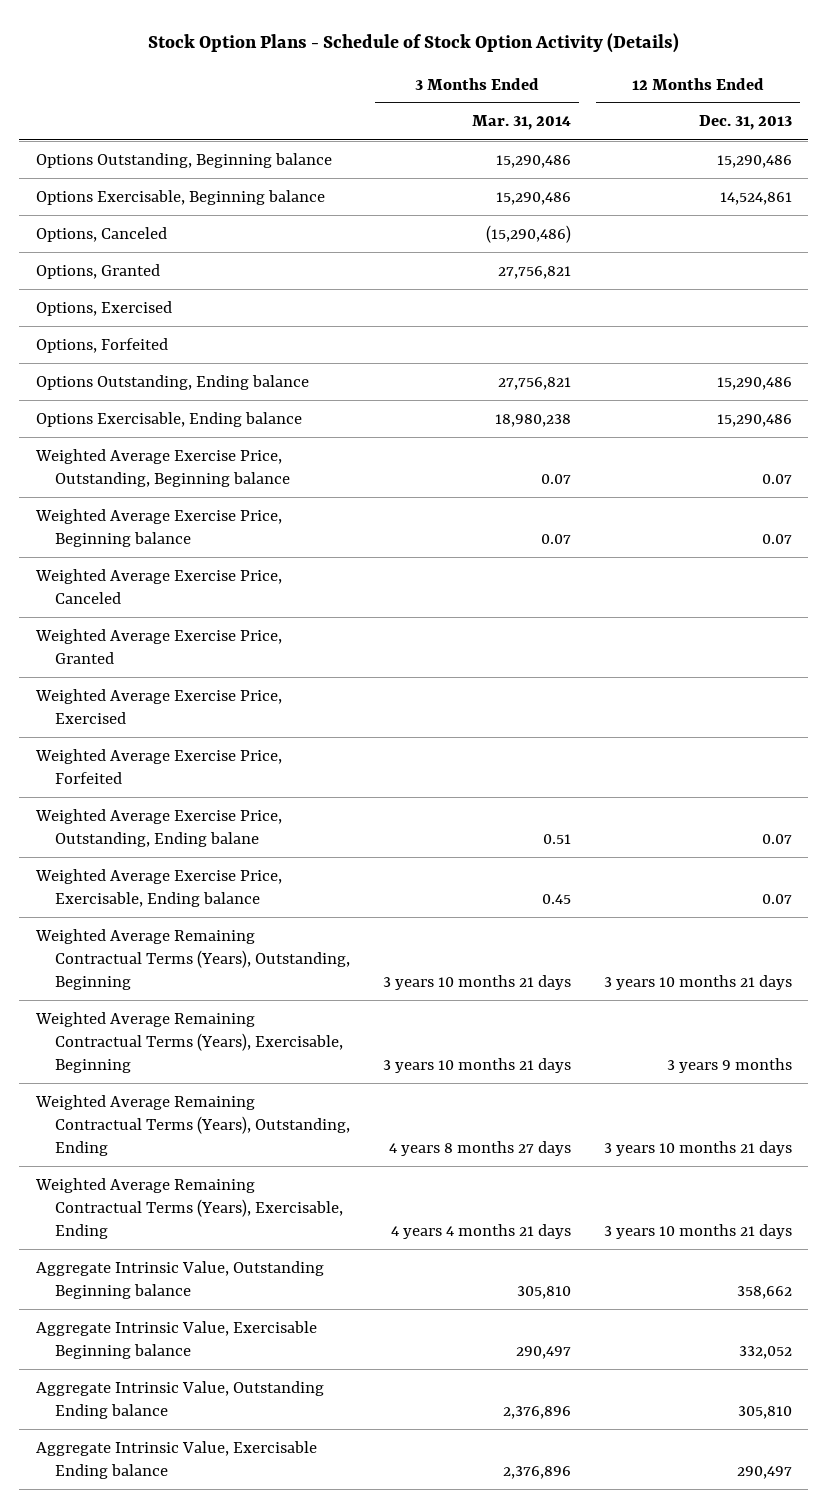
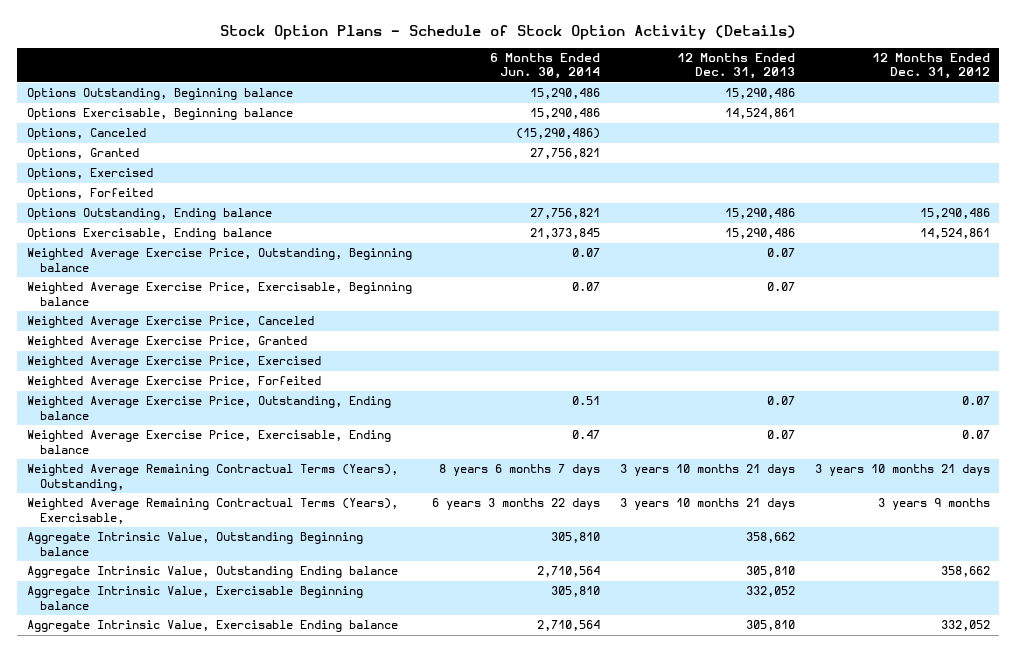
- | 3 Months Ended Mar. 31, 2014 | 12 Months Ended Dec. 31, 2013
+ | 6 Months Ended Jun. 30, 2014 | 12 Months Ended Dec. 31, 2013 | 12 Months Ended Dec. 31, 2012
- Weighted Average Exercise Price, Beginning balance | 0.07 | 0.07
+ Weighted Average Exercise Price, Exercisable, Beginning balance | 0.07 | 0.07 |
- Weighted Average Exercise Price, Outstanding, Ending balane | 0.51 | 0.07
+ Weighted Average Exercise Price, Outstanding, Ending balance | 0.51 | 0.07 | 0.07
- Weighted Average Remaining Contractual Terms (Years), Outstanding, Beginning | 3 years 10 months 21 days | 3 years 10 months 21 days
- Weighted Average Remaining Contractual Terms (Years), Exercisable, Beginning | 3 years 10 months 21 days | 3 years 9 months
- Weighted Average Remaining Contractual Terms (Years), Outstanding, Ending | 4 years 8 months 27 days | 3 years 10 months 21 days
- Weighted Average Remaining Contractual Terms (Years), Exercisable, Ending | 4 years 4 months 21 days | 3 years 10 months 21 days
+ Weighted Average Remaining Contractual Terms (Years), Outstanding, | 8 years 6 months 7 days | 3 years 10 months 21 days | 3 years 10 months 21 days
+ Weighted Average Remaining Contractual Terms (Years), Exercisable, | 6 years 3 months 22 days | 3 years 10 months 21 days | 3 years 9 months
- Aggregate Intrinsic Value, Exercisable Ending balance | 2,376,896 | 290,497
moved down: Aggregate Intrinsic Value, Exercisable Beginning balance | 305,810 | 332,052 |
+ Aggregate Intrinsic Value, Exercisable Ending balance | 2,710,564 | 305,810 | 332,052

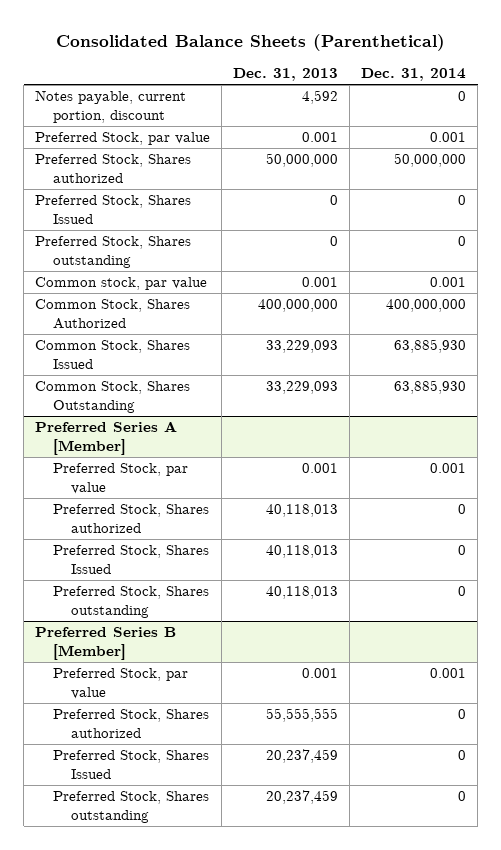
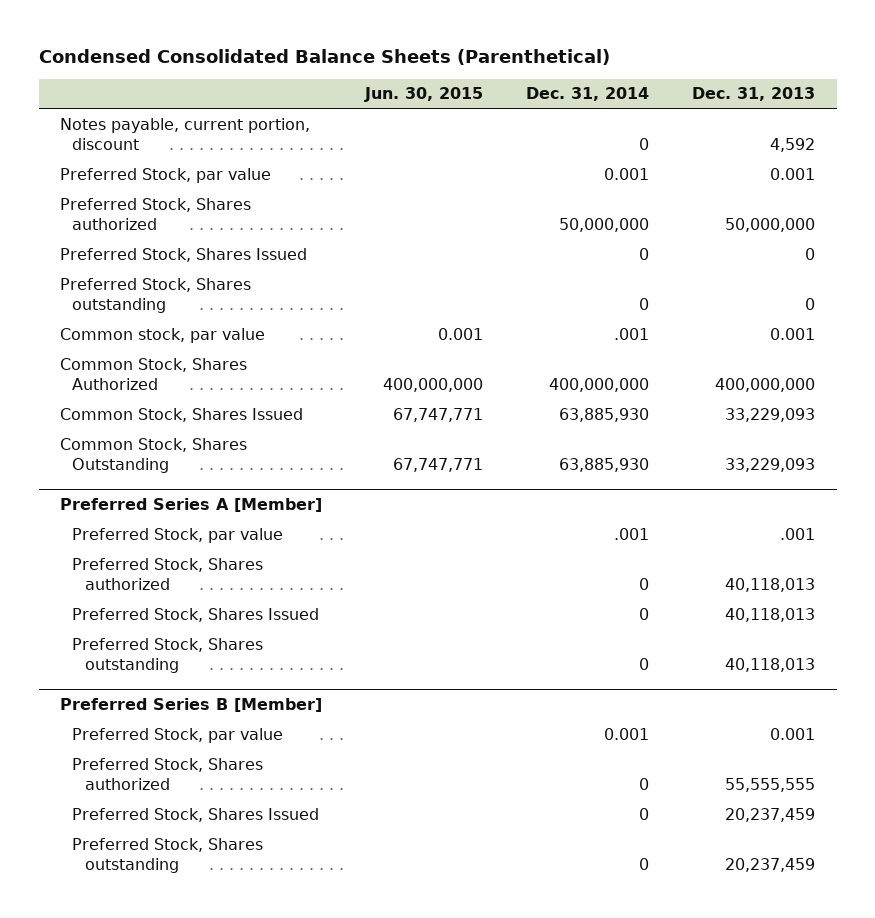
- Consolidated Balance Sheets (Parenthetical)
+ Condensed Consolidated Balance Sheets (Parenthetical)
- | Dec. 31, 2013 | Dec. 31, 2014
+ | Jun. 30, 2015 | Dec. 31, 2014 | Dec. 31, 2013
- Common stock, par value | 0.001 | 0.001
+ Common stock, par value | 0.001 | .001 | 0.001
@ Preferred Series A [Member]
- Preferred Stock, par value | 0.001 | 0.001
+ Preferred Stock, par value | | .001 | .001

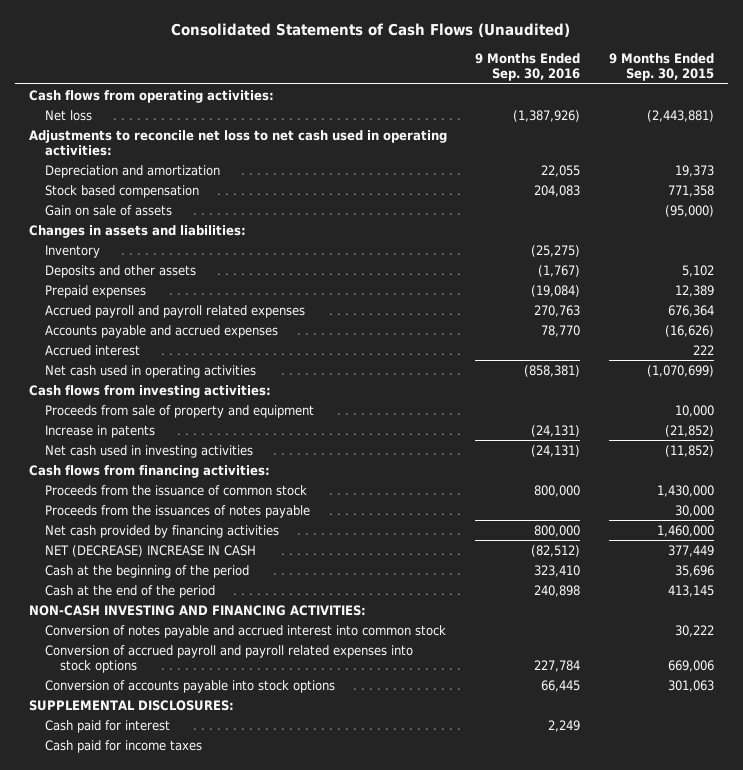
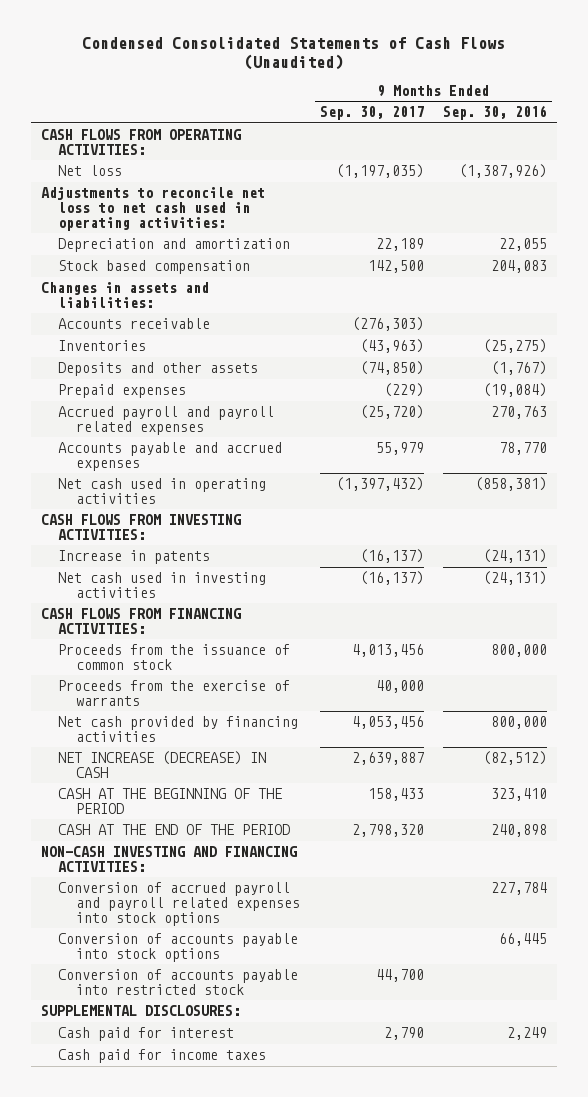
- Consolidated Statements of Cash Flows (Unaudited)
+ Condensed Consolidated Statements of Cash Flows (Unaudited)
- | 9 Months Ended Sep. 30, 2016 | 9 Months Ended Sep. 30, 2015
+ | 9 Months Ended Sep. 30, 2017 | 9 Months Ended Sep. 30, 2016
- Cash flows from operating activities:
+ CASH FLOWS FROM OPERATING ACTIVITIES:
- Gain on sale of assets | | (95,000)
- Inventory | (25,275) |
+ Accounts receivable | (276,303) |
+ Inventories | (43,963) | (25,275)
- Accrued interest | | 222
- Cash flows from investing activities:
- Proceeds from sale of property and equipment | | 10,000
+ CASH FLOWS FROM INVESTING ACTIVITIES:
- Cash flows from financing activities:
+ CASH FLOWS FROM FINANCING ACTIVITIES:
- Proceeds from the issuances of notes payable | | 30,000
+ Proceeds from the exercise of warrants | 40,000 |
- NET (DECREASE) INCREASE IN CASH | (82,512) | 377,449
- Cash at the beginning of the period | 323,410 | 35,696
- Cash at the end of the period | 240,898 | 413,145
+ NET INCREASE (DECREASE) IN CASH | 2,639,887 | (82,512)
+ CASH AT THE BEGINNING OF THE PERIOD | 158,433 | 323,410
+ CASH AT THE END OF THE PERIOD | 2,798,320 | 240,898
- Conversion of notes payable and accrued interest into common stock | | 30,222
+ Conversion of accounts payable into restricted stock | 44,700 |

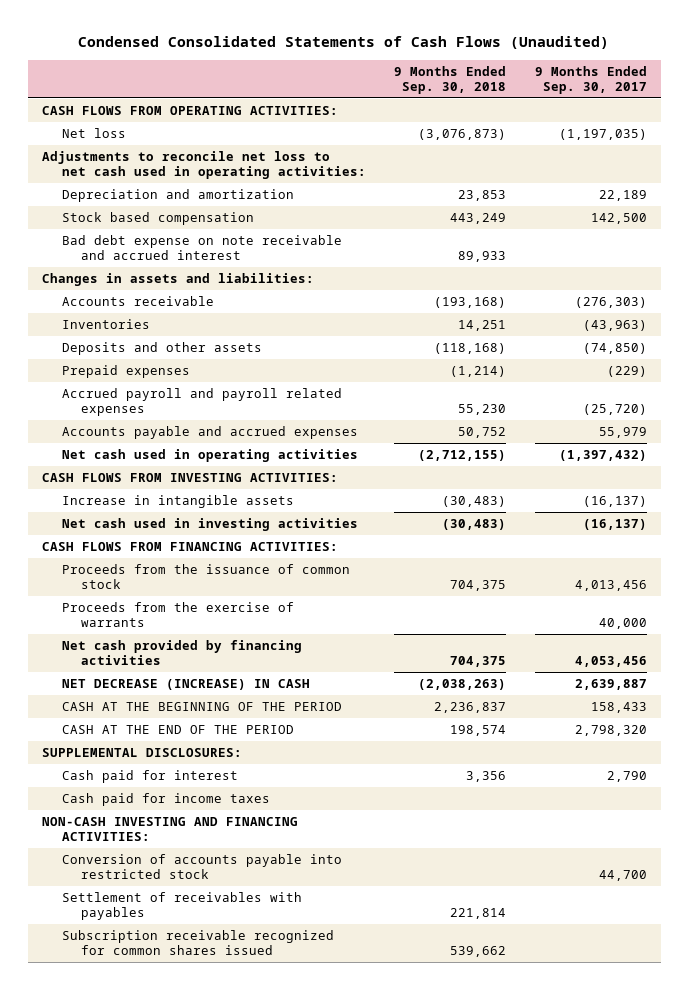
- | 9 Months Ended Sep. 30, 2017 | 9 Months Ended Sep. 30, 2016
+ | 9 Months Ended Sep. 30, 2018 | 9 Months Ended Sep. 30, 2017
+ Bad debt expense on note receivable and accrued interest | 89,933 |
- Increase in patents | (16,137) | (24,131)
+ Increase in intangible assets | (30,483) | (16,137)
- NET INCREASE (DECREASE) IN CASH | 2,639,887 | (82,512)
+ NET DECREASE (INCREASE) IN CASH | (2,038,263) | 2,639,887
- Conversion of accrued payroll and payroll related expenses into stock options | | 227,784
- Conversion of accounts payable into stock options | | 66,445
moved down: NON-CASH INVESTING AND FINANCING ACTIVITIES:
moved down: Conversion of accounts payable into restricted stock | | 44,700
+ Settlement of receivables with payables | 221,814 |
+ Subscription receivable recognized for common shares issued | 539,662 |

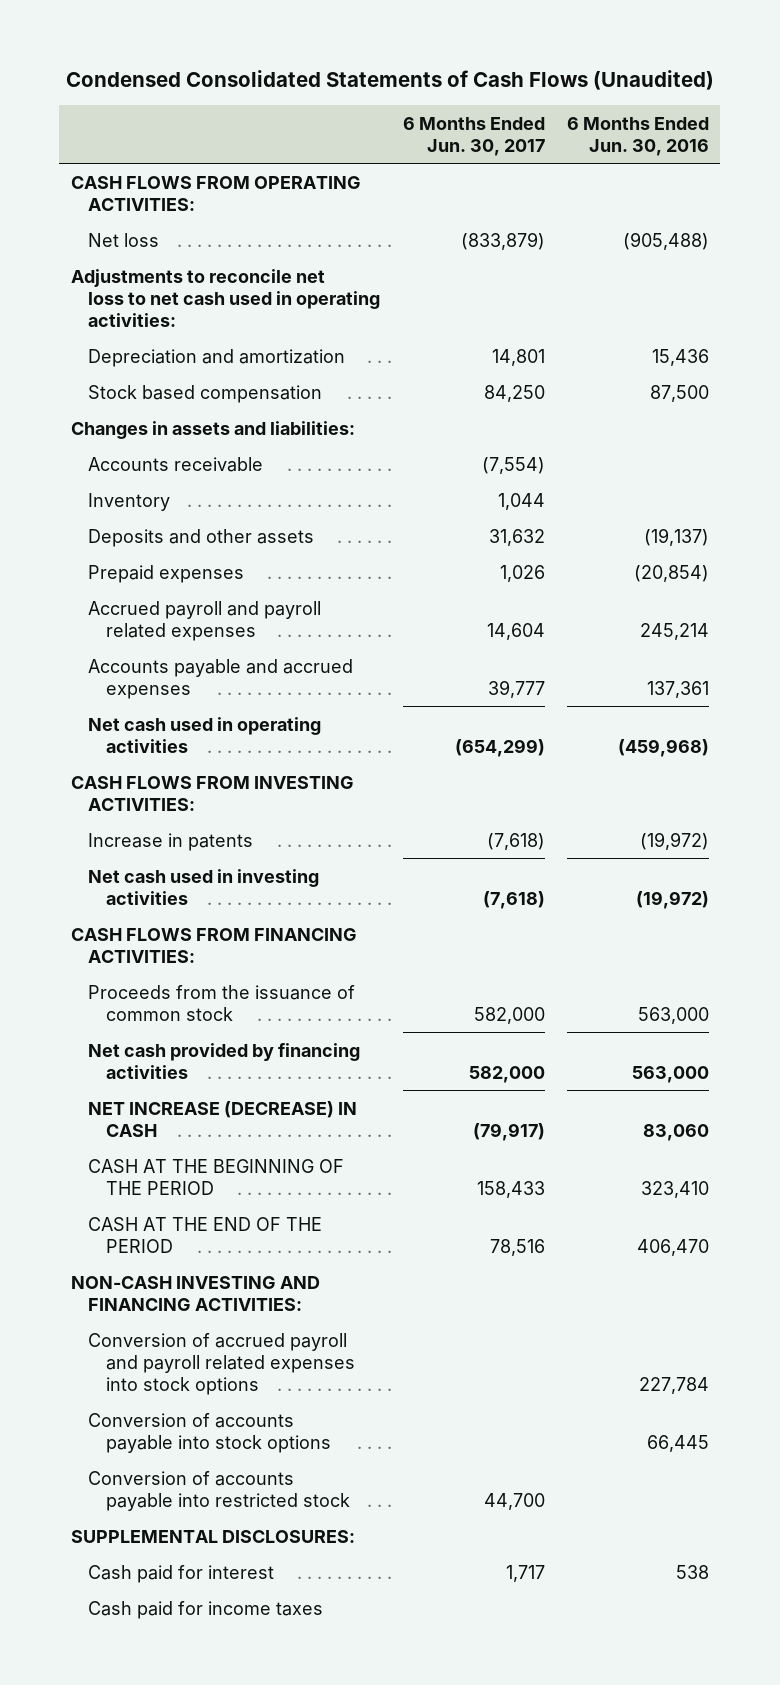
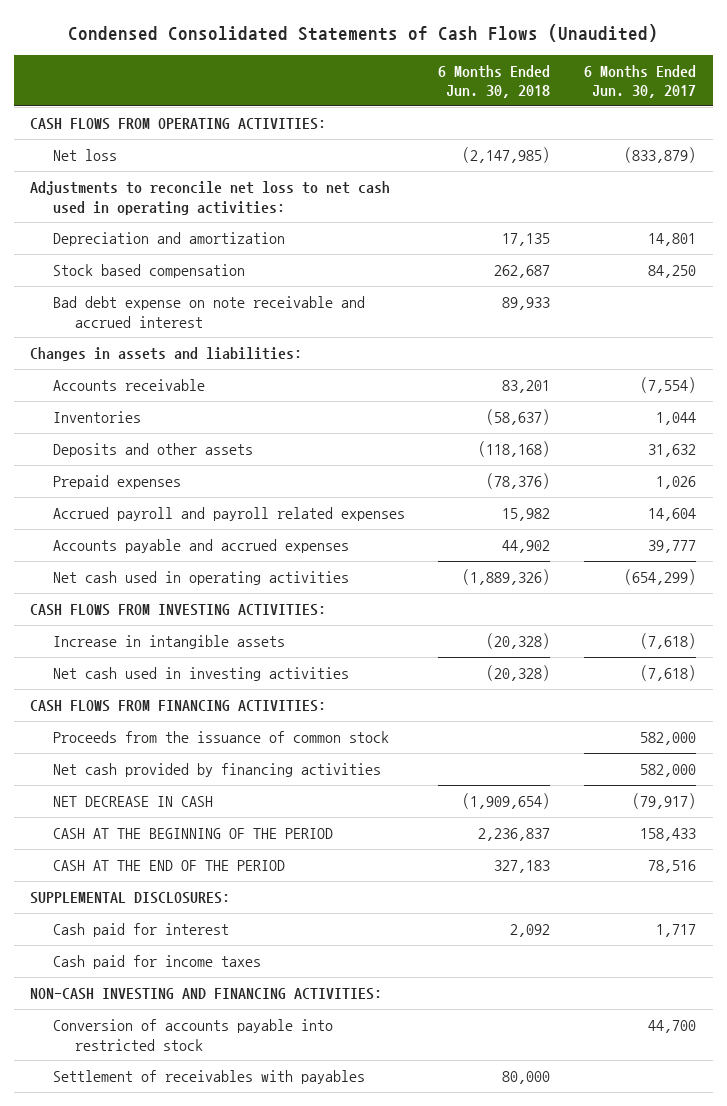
- | 6 Months Ended Jun. 30, 2017 | 6 Months Ended Jun. 30, 2016
+ | 6 Months Ended Jun. 30, 2018 | 6 Months Ended Jun. 30, 2017
+ Bad debt expense on note receivable and accrued interest | 89,933 |
- Inventory | 1,044 |
+ Inventories | (58,637) | 1,044
- Increase in patents | (7,618) | (19,972)
+ Increase in intangible assets | (20,328) | (7,618)
- NET INCREASE (DECREASE) IN CASH | (79,917) | 83,060
+ NET DECREASE IN CASH | (1,909,654) | (79,917)
- Conversion of accrued payroll and payroll related expenses into stock options | | 227,784
- Conversion of accounts payable into stock options | | 66,445
moved down: NON-CASH INVESTING AND FINANCING ACTIVITIES:
moved down: Conversion of accounts payable into restricted stock | | 44,700
+ Settlement of receivables with payables | 80,000 |

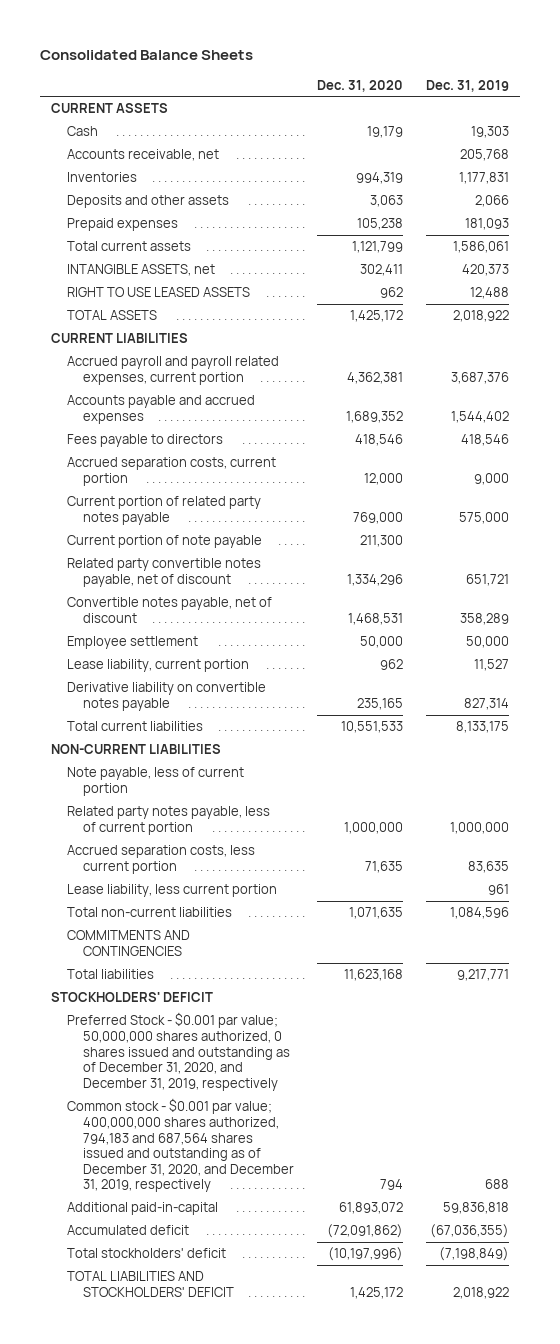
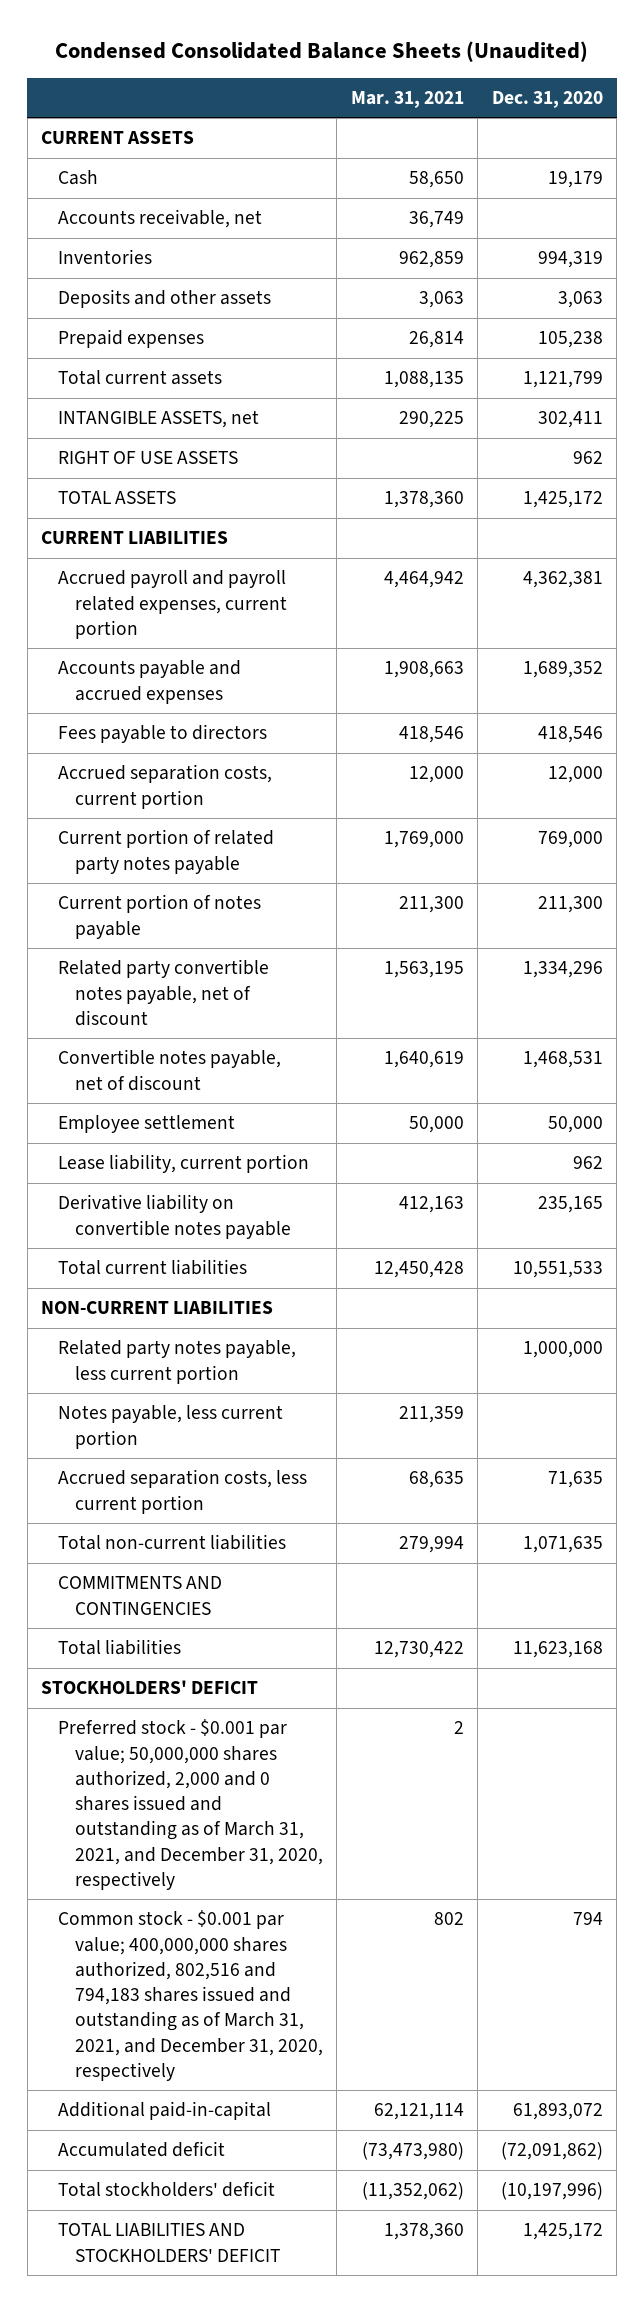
- Consolidated Balance Sheets
+ Condensed Consolidated Balance Sheets (Unaudited)
- | Dec. 31, 2020 | Dec. 31, 2019
+ | Mar. 31, 2021 | Dec. 31, 2020
- RIGHT TO USE LEASED ASSETS | 962 | 12,488
+ RIGHT OF USE ASSETS | | 962
- Current portion of note payable | 211,300 |
+ Current portion of notes payable | 211,300 | 211,300
- Note payable, less of current portion
- Related party notes payable, less of current portion | 1,000,000 | 1,000,000
+ Related party notes payable, less current portion | | 1,000,000
+ Notes payable, less current portion | 211,359 |
- Lease liability, less current portion | | 961
- Preferred Stock - $0.001 par value; 50,000,000 shares authorized, 0 shares issued and outstanding as of December 31, 2020, and December 31, 2019, respectively
- Common stock - $0.001 par value; 400,000,000 shares authorized, 794,183 and 687,564 shares issued and outstanding as of December 31, 2020, and December 31, 2019, respectively | 794 | 688
+ Preferred stock - $0.001 par value; 50,000,000 shares authorized, 2,000 and 0 shares issued and outstanding as of March 31, 2021, and December 31, 2020, respectively | 2 |
+ Common stock - $0.001 par value; 400,000,000 shares authorized, 802,516 and 794,183 shares issued and outstanding as of March 31, 2021, and December 31, 2020, respectively | 802 | 794

